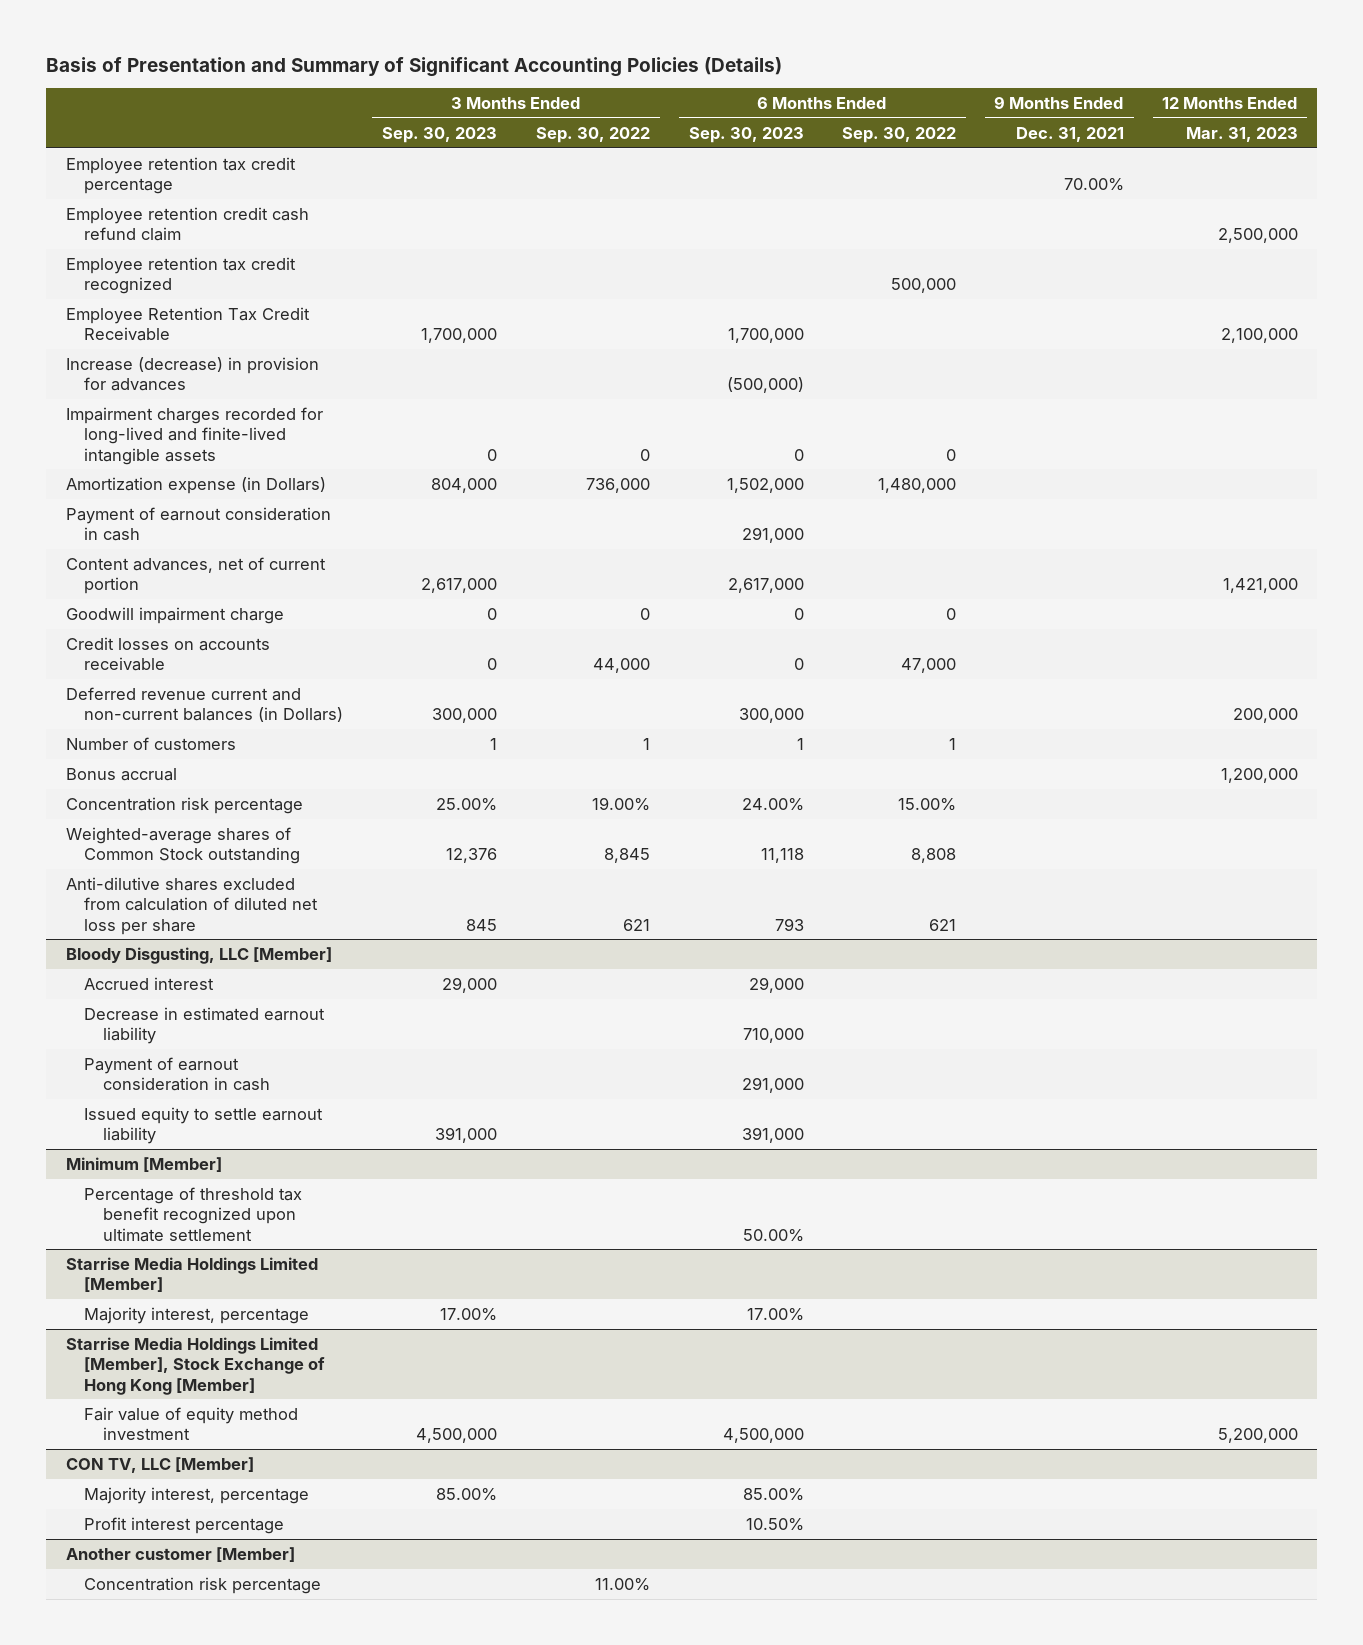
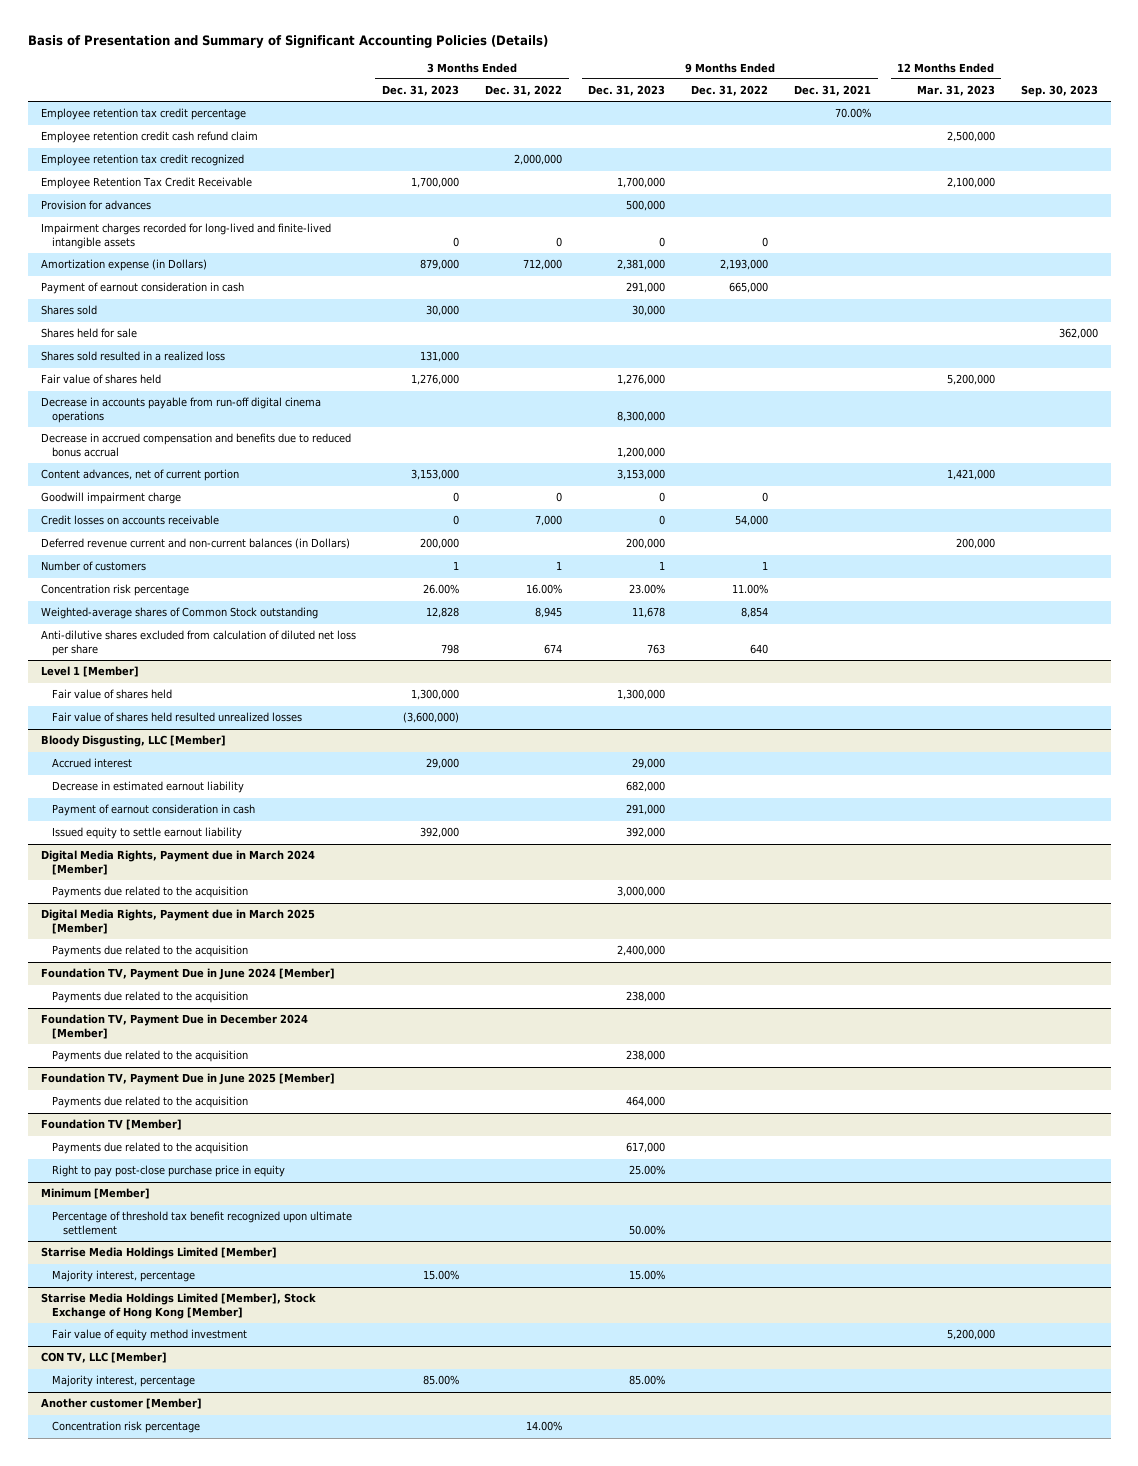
- | 3 Months Ended Sep. 30, 2023 | 3 Months Ended Sep. 30, 2022 | 6 Months Ended Sep. 30, 2023 | 6 Months Ended Sep. 30, 2022 | 9 Months Ended Dec. 31, 2021 | 12 Months Ended Mar. 31, 2023
+ | 3 Months Ended Dec. 31, 2023 | 3 Months Ended Dec. 31, 2022 | 9 Months Ended Dec. 31, 2023 | 9 Months Ended Dec. 31, 2022 | 9 Months Ended Dec. 31, 2021 | 12 Months Ended Mar. 31, 2023 | Sep. 30, 2023
- Increase (decrease) in provision for advances | | | (500,000) | | |
+ Provision for advances | | | 500,000 | | | |
+ Shares sold | 30,000 | | 30,000 | | | |
+ Shares held for sale | | | | | | | 362,000
+ Shares sold resulted in a realized loss | 131,000 | | | | | |
+ Fair value of shares held | 1,276,000 | | 1,276,000 | | | 5,200,000 |
+ Decrease in accounts payable from run-off digital cinema operations | | | 8,300,000 | | | |
+ Decrease in accrued compensation and benefits due to reduced bonus accrual | | | 1,200,000 | | | |
- Bonus accrual | | | | | | 1,200,000
+ Level 1 [Member]
+ Fair value of shares held | 1,300,000 | | 1,300,000 | | | |
+ Fair value of shares held resulted unrealized losses | (3,600,000) | | | | | |
+ Digital Media Rights, Payment due in March 2024 [Member]
+ Payments due related to the acquisition | | | 3,000,000 | | | |
+ Digital Media Rights, Payment due in March 2025 [Member]
+ Payments due related to the acquisition | | | 2,400,000 | | | |
+ Foundation TV, Payment Due in June 2024 [Member]
+ Payments due related to the acquisition | | | 238,000 | | | |
+ Foundation TV, Payment Due in December 2024 [Member]
+ Payments due related to the acquisition | | | 238,000 | | | |
+ Foundation TV, Payment Due in June 2025 [Member]
+ Payments due related to the acquisition | | | 464,000 | | | |
+ Foundation TV [Member]
+ Payments due related to the acquisition | | | 617,000 | | | |
+ Right to pay post-close purchase price in equity | | | 25.00% | | | |
@ CON TV, LLC [Member]
- Profit interest percentage | | | 10.50% | | |

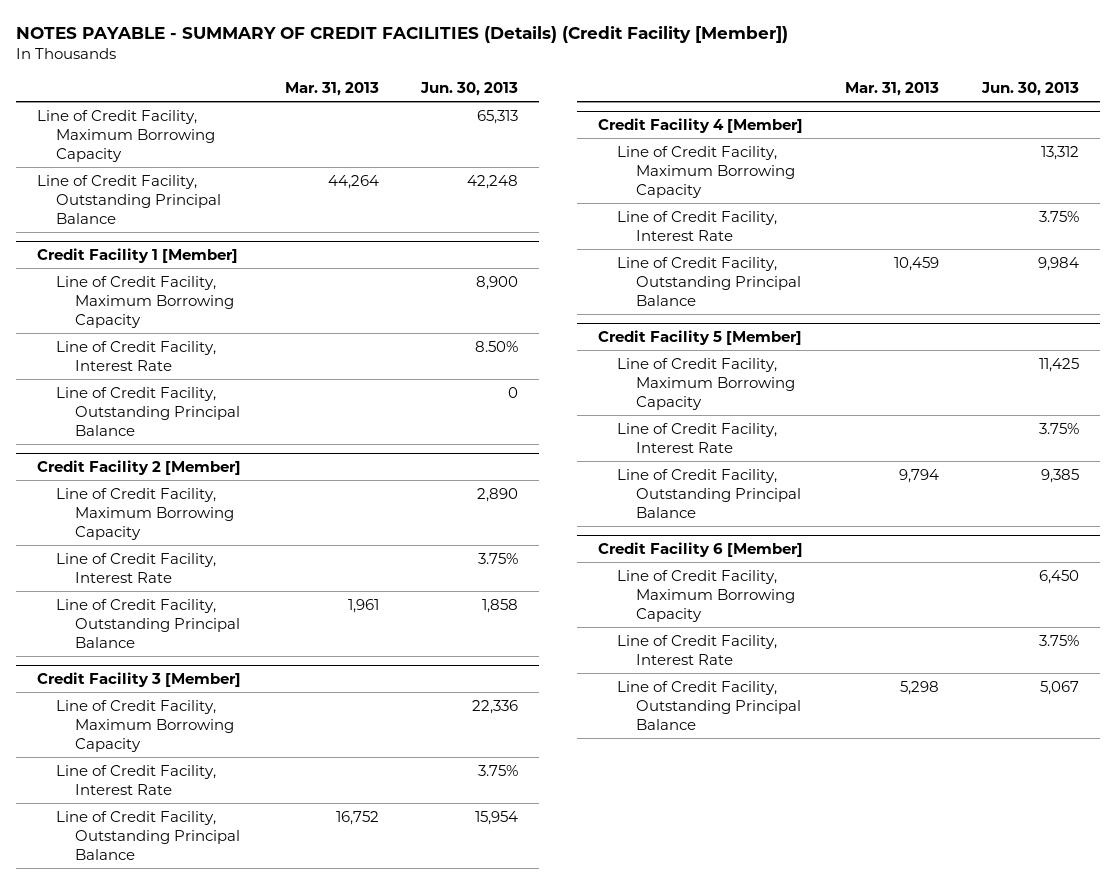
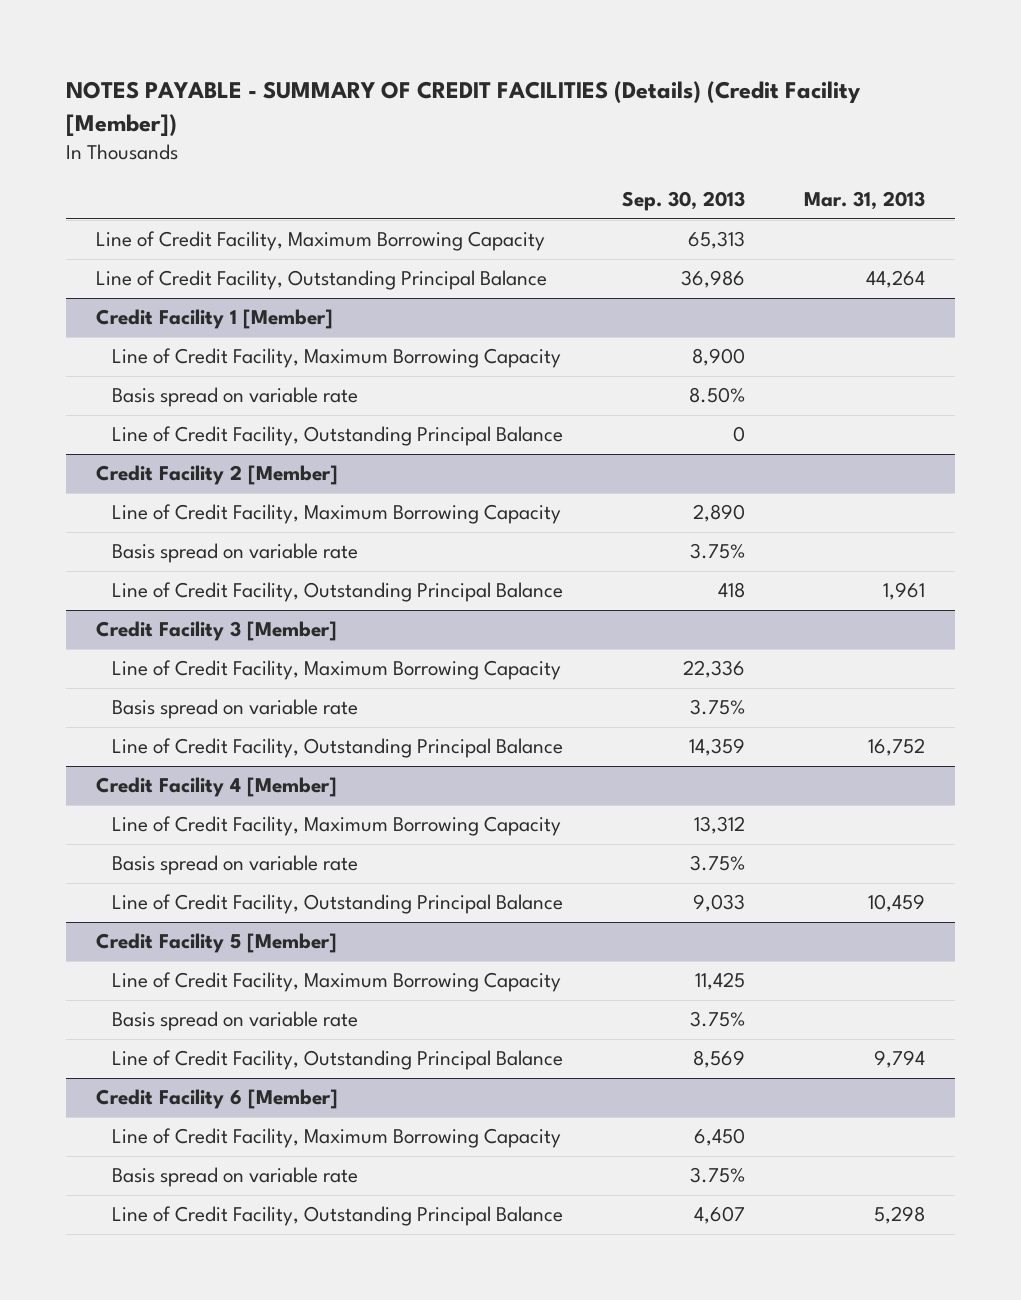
- | Mar. 31, 2013 | Jun. 30, 2013
+ | Sep. 30, 2013 | Mar. 31, 2013
@ Credit Facility 1 [Member]
- Line of Credit Facility, Interest Rate | | 8.50%
+ Basis spread on variable rate | 8.50% |
@ Credit Facility 2 [Member]
- Line of Credit Facility, Interest Rate | | 3.75%
+ Basis spread on variable rate | 3.75% |
@ Credit Facility 3 [Member]
- Line of Credit Facility, Interest Rate | | 3.75%
+ Basis spread on variable rate | 3.75% |
@ Credit Facility 4 [Member]
- Line of Credit Facility, Interest Rate | | 3.75%
+ Basis spread on variable rate | 3.75% |
@ Credit Facility 5 [Member]
- Line of Credit Facility, Interest Rate | | 3.75%
+ Basis spread on variable rate | 3.75% |
@ Credit Facility 6 [Member]
- Line of Credit Facility, Interest Rate | | 3.75%
+ Basis spread on variable rate | 3.75% |

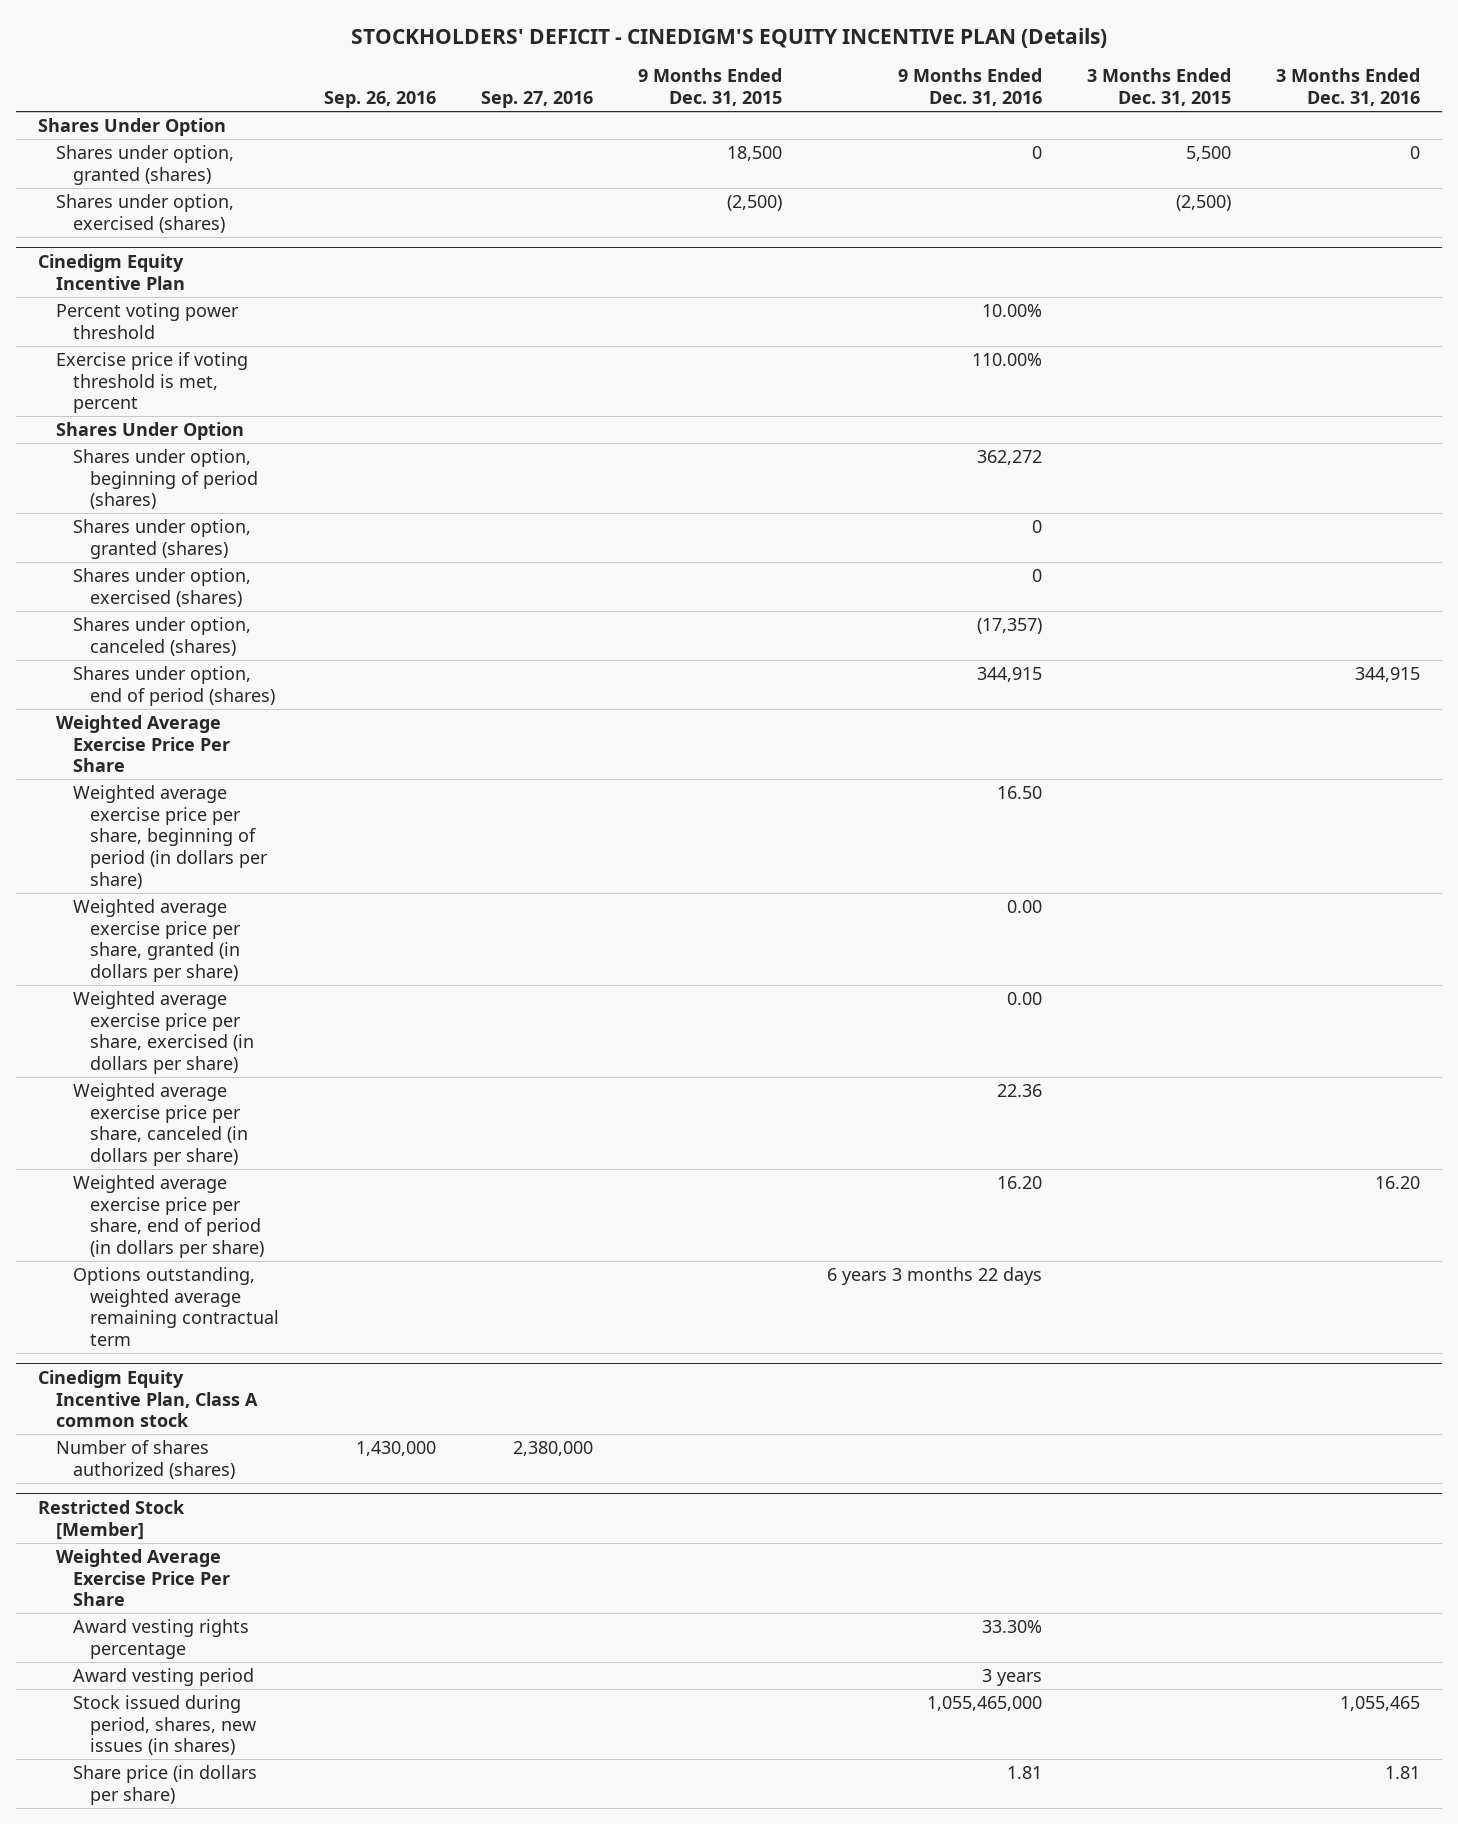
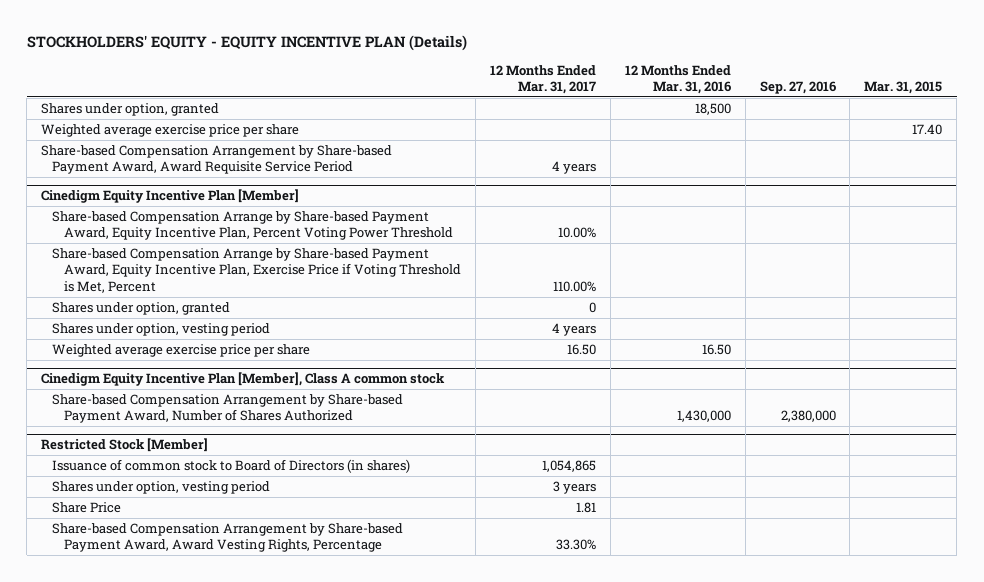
- STOCKHOLDERS' DEFICIT - CINEDIGM'S EQUITY INCENTIVE PLAN (Details)
+ STOCKHOLDERS' EQUITY - EQUITY INCENTIVE PLAN (Details)
- | Sep. 26, 2016 | Sep. 27, 2016 | 9 Months Ended Dec. 31, 2015 | 9 Months Ended Dec. 31, 2016 | 3 Months Ended Dec. 31, 2015 | 3 Months Ended Dec. 31, 2016
+ | 12 Months Ended Mar. 31, 2017 | 12 Months Ended Mar. 31, 2016 | Sep. 27, 2016 | Mar. 31, 2015
- Shares Under Option
- Shares under option, granted (shares) | | | 18,500 | 0 | 5,500 | 0
- Shares under option, exercised (shares) | | | (2,500) | | (2,500) |
- Cinedigm Equity Incentive Plan
- Percent voting power threshold | | | | 10.00% | |
- Exercise price if voting threshold is met, percent | | | | 110.00% | |
- Shares Under Option
- Shares under option, beginning of period (shares) | | | | 362,272 | |
- Shares under option, granted (shares) | | | | 0 | |
- Shares under option, exercised (shares) | | | | 0 | |
- Shares under option, canceled (shares) | | | | (17,357) | |
- Shares under option, end of period (shares) | | | | 344,915 | | 344,915
- Weighted Average Exercise Price Per Share
- Weighted average exercise price per share, beginning of period (in dollars per share) | | | | 16.50 | |
- Weighted average exercise price per share, granted (in dollars per share) | | | | 0.00 | |
- Weighted average exercise price per share, exercised (in dollars per share) | | | | 0.00 | |
- Weighted average exercise price per share, canceled (in dollars per share) | | | | 22.36 | |
- Weighted average exercise price per share, end of period (in dollars per share) | | | | 16.20 | | 16.20
- Options outstanding, weighted average remaining contractual term | | | | 6 years 3 months 22 days | |
- Cinedigm Equity Incentive Plan, Class A common stock
- Number of shares authorized (shares) | 1,430,000 | 2,380,000 | | | |
+ Shares under option, granted | | 18,500 | |
+ Weighted average exercise price per share | | | | 17.40
+ Share-based Compensation Arrangement by Share-based Payment Award, Award Requisite Service Period | 4 years | | |
+ Cinedigm Equity Incentive Plan [Member]
+ Share-based Compensation Arrange by Share-based Payment Award, Equity Incentive Plan, Percent Voting Power Threshold | 10.00% | | |
+ Share-based Compensation Arrange by Share-based Payment Award, Equity Incentive Plan, Exercise Price if Voting Threshold is Met, Percent | 110.00% | | |
+ Shares under option, granted | 0 | | |
+ Shares under option, vesting period | 4 years | | |
+ Weighted average exercise price per share | 16.50 | 16.50 | |
+ Cinedigm Equity Incentive Plan [Member], Class A common stock
+ Share-based Compensation Arrangement by Share-based Payment Award, Number of Shares Authorized | | 1,430,000 | 2,380,000 |
@ Restricted Stock [Member]
- Weighted Average Exercise Price Per Share
- Award vesting rights percentage | | | | 33.30% | |
- Award vesting period | | | | 3 years | |
- Stock issued during period, shares, new issues (in shares) | | | | 1,055,465,000 | | 1,055,465
- Share price (in dollars per share) | | | | 1.81 | | 1.81
+ Issuance of common stock to Board of Directors (in shares) | 1,054,865 | | |
+ Shares under option, vesting period | 3 years | | |
+ Share Price | 1.81 | | |
+ Share-based Compensation Arrangement by Share-based Payment Award, Award Vesting Rights, Percentage | 33.30% | | |

